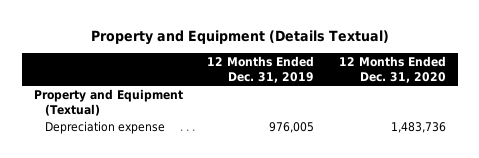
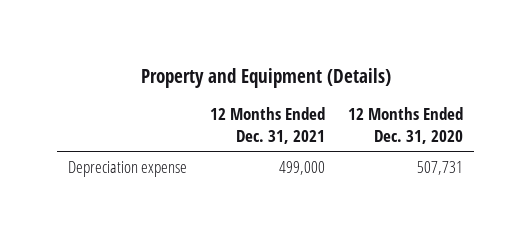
- Property and Equipment (Details Textual)
+ Property and Equipment (Details)
- | 12 Months Ended Dec. 31, 2019 | 12 Months Ended Dec. 31, 2020
+ | 12 Months Ended Dec. 31, 2021 | 12 Months Ended Dec. 31, 2020
- Property and Equipment (Textual)
- Depreciation expense | 976,005 | 1,483,736
+ Depreciation expense | 499,000 | 507,731

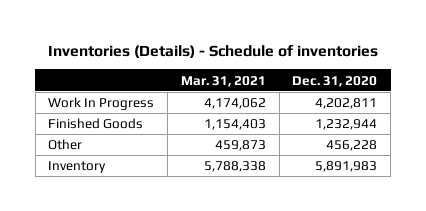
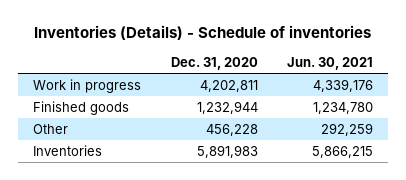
- | Mar. 31, 2021 | Dec. 31, 2020
+ | Dec. 31, 2020 | Jun. 30, 2021
- Work In Progress | 4,174,062 | 4,202,811
- Finished Goods | 1,154,403 | 1,232,944
+ Work in progress | 4,202,811 | 4,339,176
+ Finished goods | 1,232,944 | 1,234,780
- Inventory | 5,788,338 | 5,891,983
+ Inventories | 5,891,983 | 5,866,215

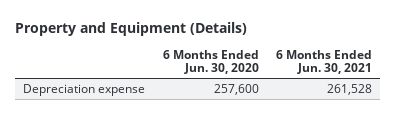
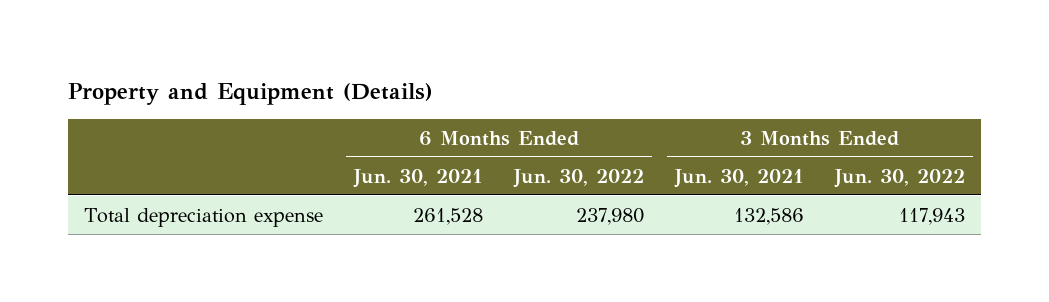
- | 6 Months Ended Jun. 30, 2020 | 6 Months Ended Jun. 30, 2021
+ | 6 Months Ended Jun. 30, 2021 | 6 Months Ended Jun. 30, 2022 | 3 Months Ended Jun. 30, 2021 | 3 Months Ended Jun. 30, 2022
- Depreciation expense | 257,600 | 261,528
+ Total depreciation expense | 261,528 | 237,980 | 132,586 | 117,943

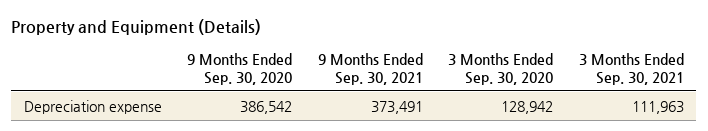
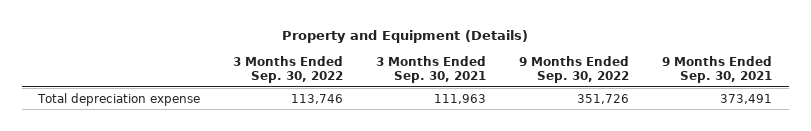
- | 9 Months Ended Sep. 30, 2020 | 9 Months Ended Sep. 30, 2021 | 3 Months Ended Sep. 30, 2020 | 3 Months Ended Sep. 30, 2021
+ | 3 Months Ended Sep. 30, 2022 | 3 Months Ended Sep. 30, 2021 | 9 Months Ended Sep. 30, 2022 | 9 Months Ended Sep. 30, 2021
- Depreciation expense | 386,542 | 373,491 | 128,942 | 111,963
+ Total depreciation expense | 113,746 | 111,963 | 351,726 | 373,491

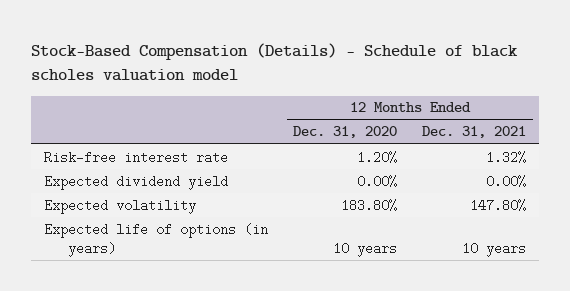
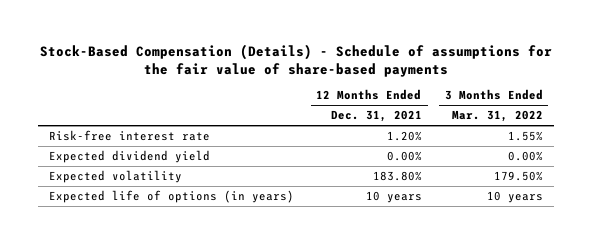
- Stock-Based Compensation (Details) - Schedule of black scholes valuation model
+ Stock-Based Compensation (Details) - Schedule of assumptions for the fair value of share-based payments
- | 12 Months Ended Dec. 31, 2020 | 12 Months Ended Dec. 31, 2021
+ | 12 Months Ended Dec. 31, 2021 | 3 Months Ended Mar. 31, 2022
- Risk-free interest rate | 1.20% | 1.32%
+ Risk-free interest rate | 1.20% | 1.55%
- Expected volatility | 183.80% | 147.80%
+ Expected volatility | 183.80% | 179.50%

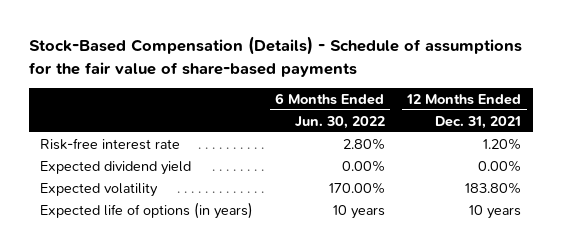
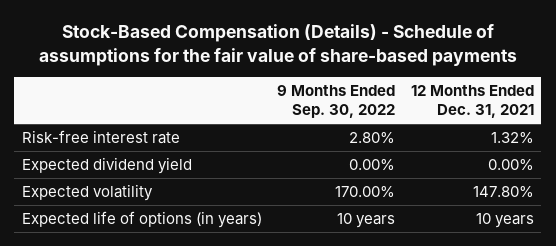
- | 6 Months Ended Jun. 30, 2022 | 12 Months Ended Dec. 31, 2021
+ | 9 Months Ended Sep. 30, 2022 | 12 Months Ended Dec. 31, 2021
- Risk-free interest rate | 2.80% | 1.20%
+ Risk-free interest rate | 2.80% | 1.32%
- Expected volatility | 170.00% | 183.80%
+ Expected volatility | 170.00% | 147.80%

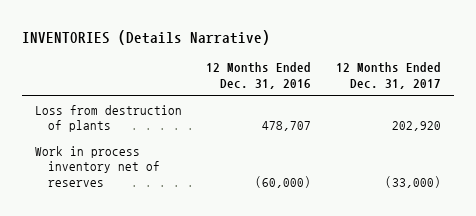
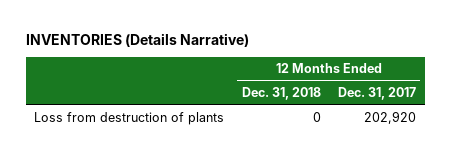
- | 12 Months Ended Dec. 31, 2016 | 12 Months Ended Dec. 31, 2017
+ | 12 Months Ended Dec. 31, 2018 | 12 Months Ended Dec. 31, 2017
- Work in process inventory net of reserves | (60,000) | (33,000)

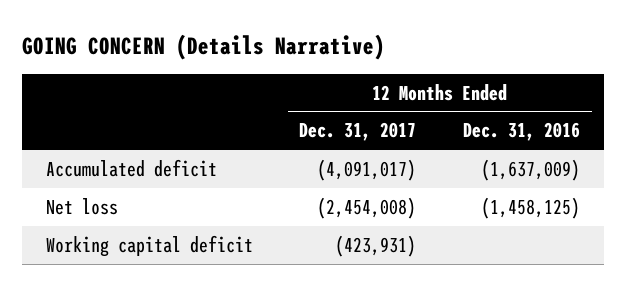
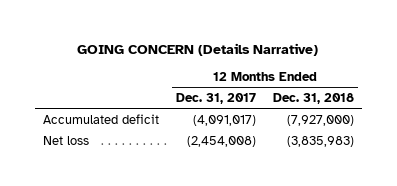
- | 12 Months Ended Dec. 31, 2017 | 12 Months Ended Dec. 31, 2016
+ | 12 Months Ended Dec. 31, 2017 | 12 Months Ended Dec. 31, 2018
- Working capital deficit | (423,931) |

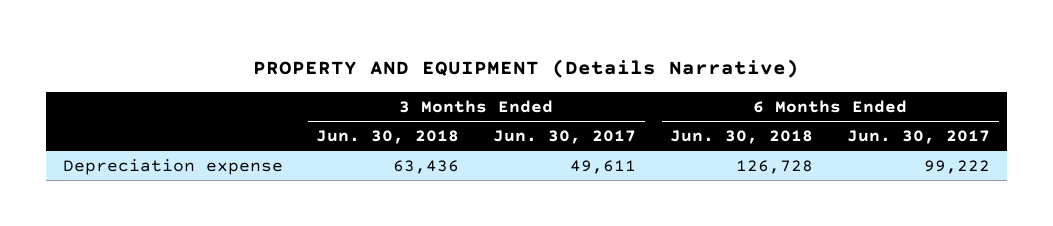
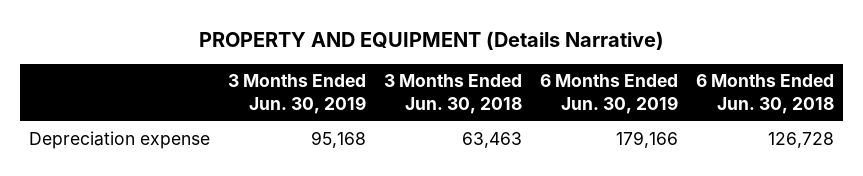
- | 3 Months Ended Jun. 30, 2018 | 3 Months Ended Jun. 30, 2017 | 6 Months Ended Jun. 30, 2018 | 6 Months Ended Jun. 30, 2017
+ | 3 Months Ended Jun. 30, 2019 | 3 Months Ended Jun. 30, 2018 | 6 Months Ended Jun. 30, 2019 | 6 Months Ended Jun. 30, 2018
- Depreciation expense | 63,436 | 49,611 | 126,728 | 99,222
+ Depreciation expense | 95,168 | 63,463 | 179,166 | 126,728

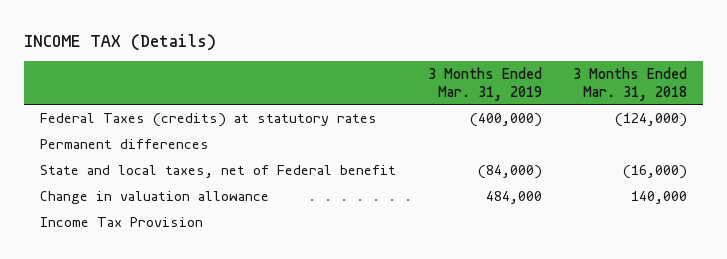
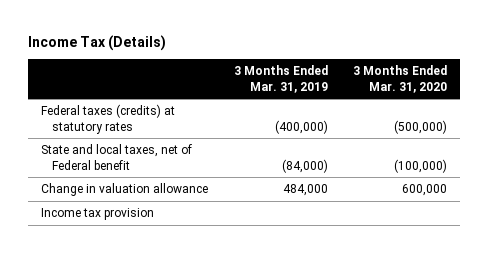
- INCOME TAX (Details)
+ Income Tax (Details)
- | 3 Months Ended Mar. 31, 2019 | 3 Months Ended Mar. 31, 2018
+ | 3 Months Ended Mar. 31, 2019 | 3 Months Ended Mar. 31, 2020
- Federal Taxes (credits) at statutory rates | (400,000) | (124,000)
- Permanent differences
+ Federal taxes (credits) at statutory rates | (400,000) | (500,000)
- Income Tax Provision
+ Income tax provision

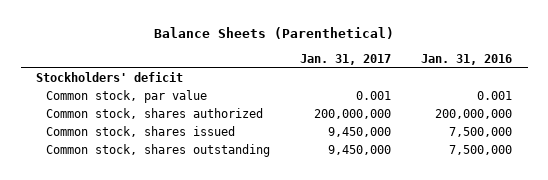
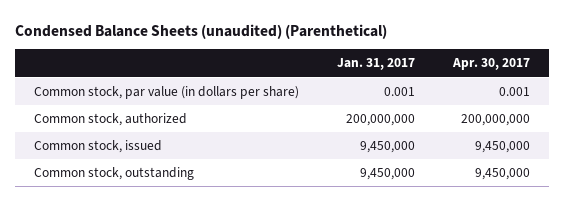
- Balance Sheets (Parenthetical)
+ Condensed Balance Sheets (unaudited) (Parenthetical)
- | Jan. 31, 2017 | Jan. 31, 2016
+ | Jan. 31, 2017 | Apr. 30, 2017
- Stockholders' deficit
- Common stock, par value | 0.001 | 0.001
- Common stock, shares authorized | 200,000,000 | 200,000,000
- Common stock, shares issued | 9,450,000 | 7,500,000
- Common stock, shares outstanding | 9,450,000 | 7,500,000
+ Common stock, par value (in dollars per share) | 0.001 | 0.001
+ Common stock, authorized | 200,000,000 | 200,000,000
+ Common stock, issued | 9,450,000 | 9,450,000
+ Common stock, outstanding | 9,450,000 | 9,450,000

